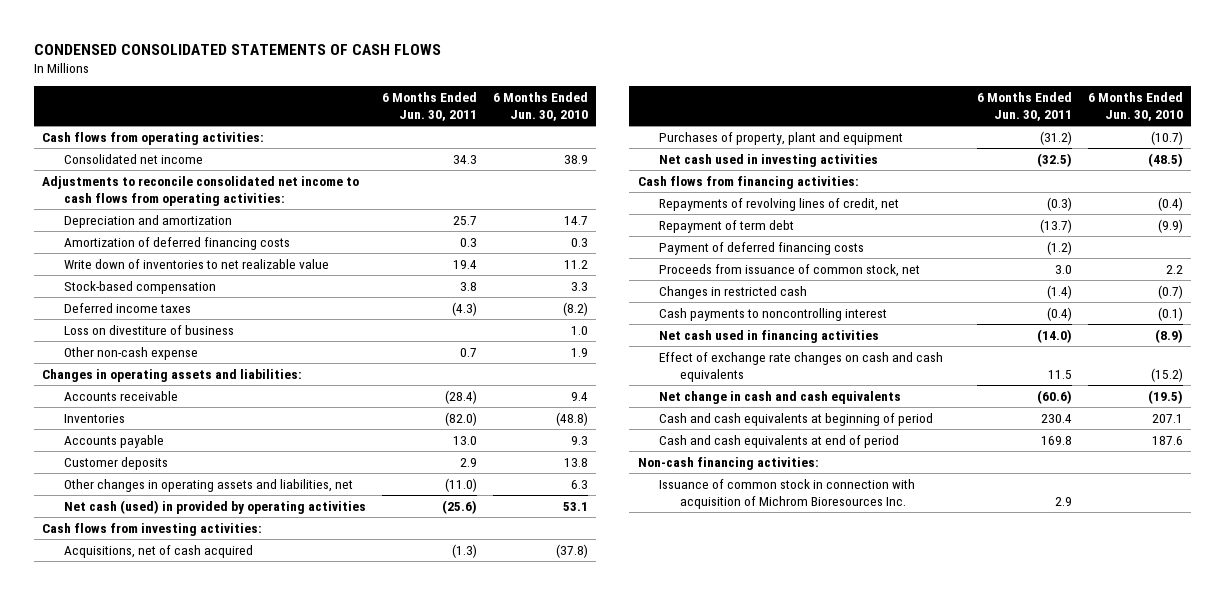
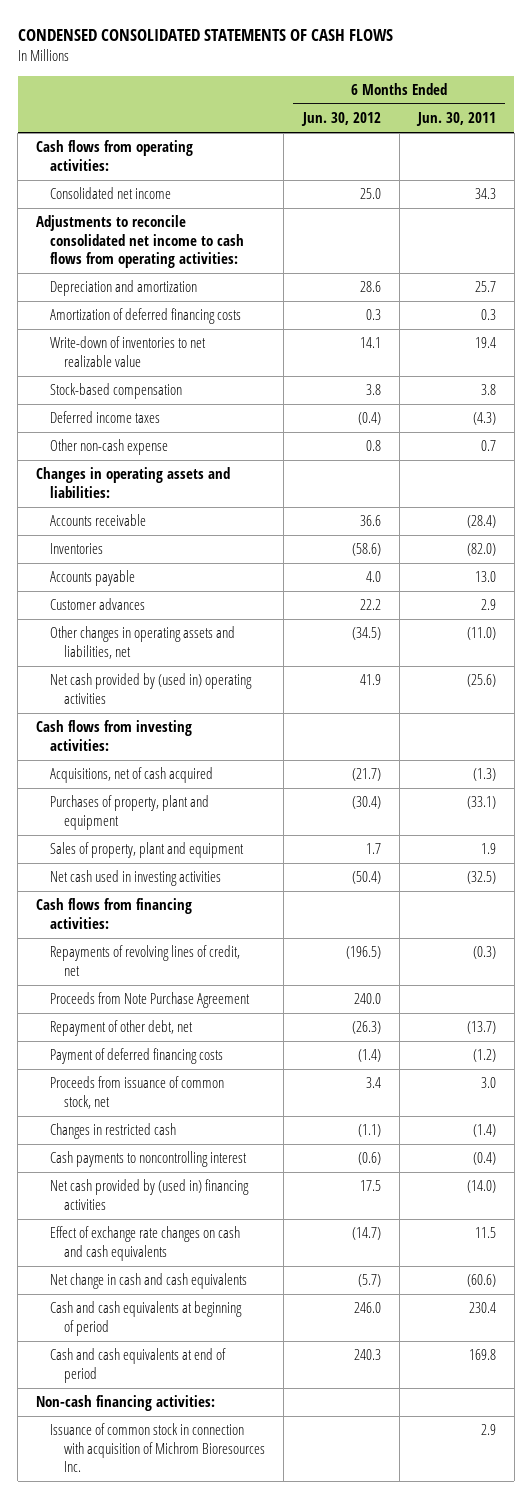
- | 6 Months Ended Jun. 30, 2011 | 6 Months Ended Jun. 30, 2010
+ | 6 Months Ended Jun. 30, 2012 | 6 Months Ended Jun. 30, 2011
- Write down of inventories to net realizable value | 19.4 | 11.2
+ Write-down of inventories to net realizable value | 14.1 | 19.4
- Loss on divestiture of business | | 1.0
- Customer deposits | 2.9 | 13.8
+ Customer advances | 22.2 | 2.9
- Net cash (used) in provided by operating activities | (25.6) | 53.1
+ Net cash provided by (used in) operating activities | 41.9 | (25.6)
- Purchases of property, plant and equipment | (31.2) | (10.7)
+ Purchases of property, plant and equipment | (30.4) | (33.1)
+ Sales of property, plant and equipment | 1.7 | 1.9
- Repayment of term debt | (13.7) | (9.9)
+ Proceeds from Note Purchase Agreement | 240.0 |
+ Repayment of other debt, net | (26.3) | (13.7)
- Net cash used in financing activities | (14.0) | (8.9)
+ Net cash provided by (used in) financing activities | 17.5 | (14.0)

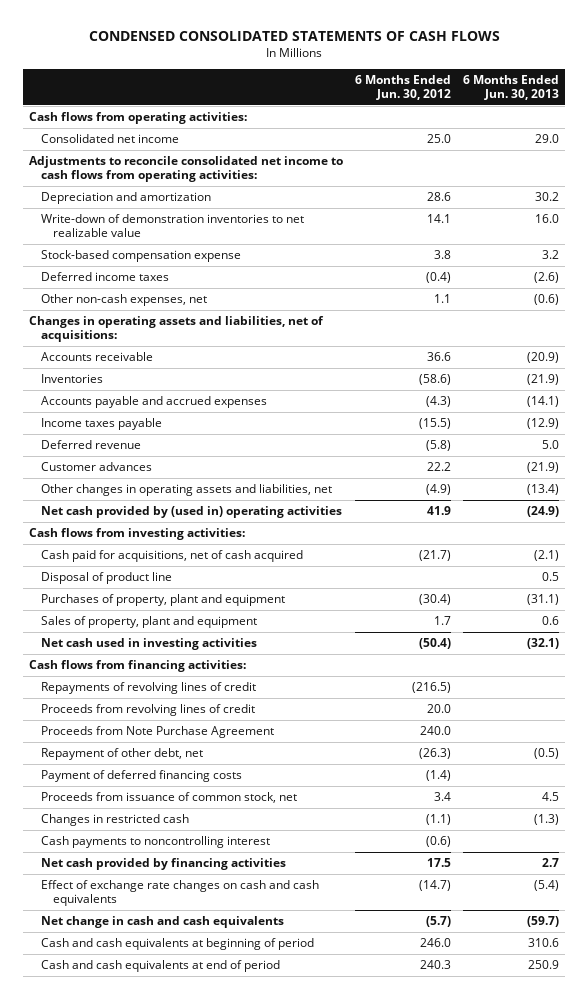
- | 6 Months Ended Jun. 30, 2012 | 6 Months Ended Jun. 30, 2011
+ | 6 Months Ended Jun. 30, 2012 | 6 Months Ended Jun. 30, 2013
- Amortization of deferred financing costs | 0.3 | 0.3
- Write-down of inventories to net realizable value | 14.1 | 19.4
- Stock-based compensation | 3.8 | 3.8
+ Write-down of demonstration inventories to net realizable value | 14.1 | 16.0
+ Stock-based compensation expense | 3.8 | 3.2
- Other non-cash expense | 0.8 | 0.7
- Changes in operating assets and liabilities:
+ Other non-cash expenses, net | 1.1 | (0.6)
+ Changes in operating assets and liabilities, net of acquisitions:
- Accounts payable | 4.0 | 13.0
+ Accounts payable and accrued expenses | (4.3) | (14.1)
+ Income taxes payable | (15.5) | (12.9)
+ Deferred revenue | (5.8) | 5.0
- Other changes in operating assets and liabilities, net | (34.5) | (11.0)
+ Other changes in operating assets and liabilities, net | (4.9) | (13.4)
- Acquisitions, net of cash acquired | (21.7) | (1.3)
+ Cash paid for acquisitions, net of cash acquired | (21.7) | (2.1)
+ Disposal of product line | | 0.5
- Repayments of revolving lines of credit, net | (196.5) | (0.3)
+ Repayments of revolving lines of credit | (216.5) |
+ Proceeds from revolving lines of credit | 20.0 |
- Net cash provided by (used in) financing activities | 17.5 | (14.0)
+ Net cash provided by financing activities | 17.5 | 2.7
- Non-cash financing activities:
- Issuance of common stock in connection with acquisition of Michrom Bioresources Inc. | | 2.9

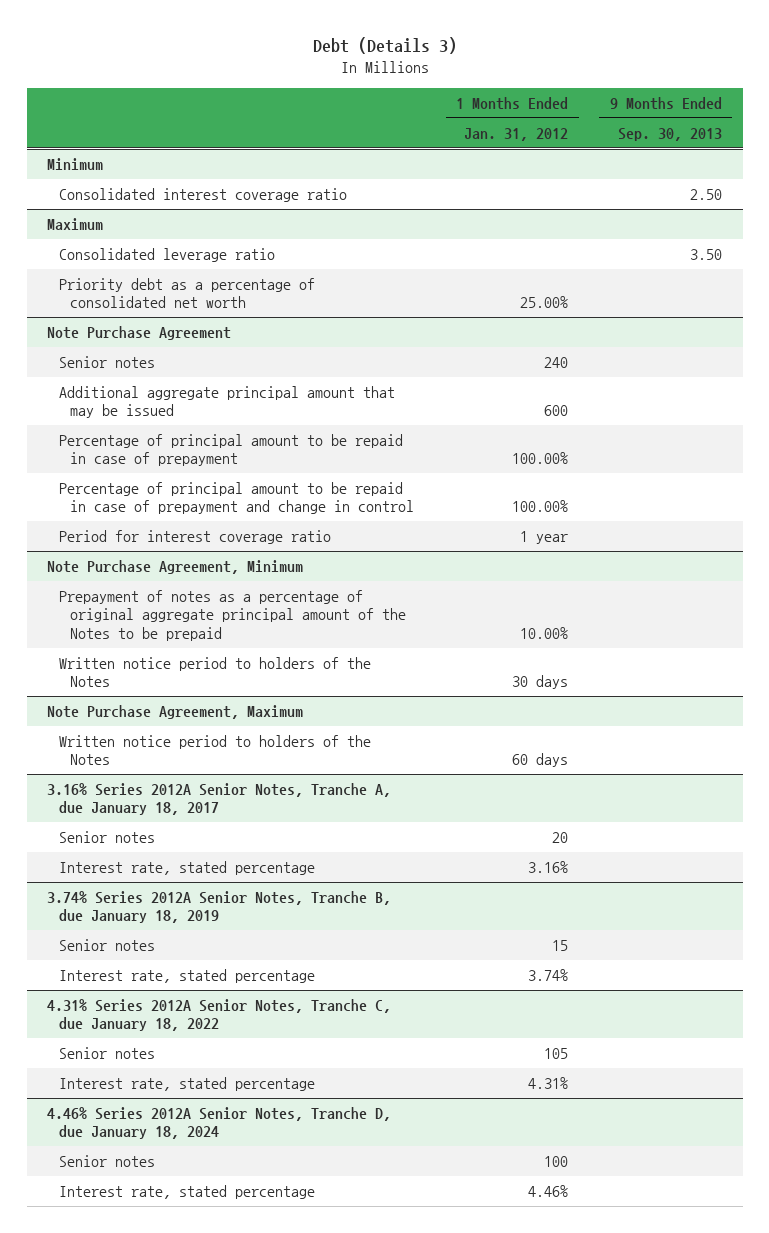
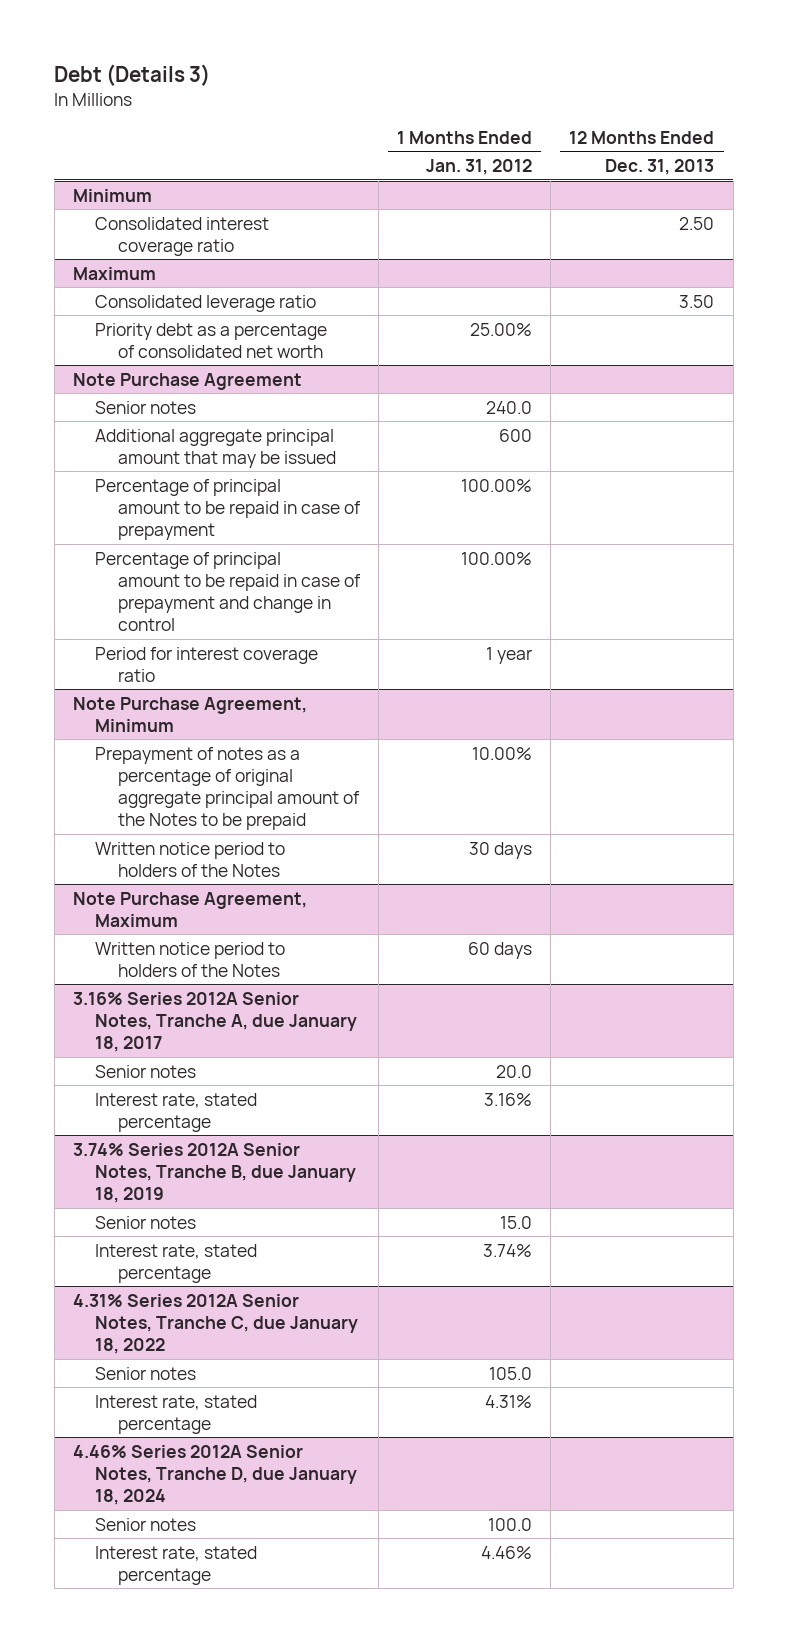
- | 1 Months Ended Jan. 31, 2012 | 9 Months Ended Sep. 30, 2013
+ | 1 Months Ended Jan. 31, 2012 | 12 Months Ended Dec. 31, 2013
@ Note Purchase Agreement
- Senior notes | 240 |
+ Senior notes | 240.0 |
@ 3.16% Series 2012A Senior Notes, Tranche A, due January 18, 2017
- Senior notes | 20 |
+ Senior notes | 20.0 |
@ 3.74% Series 2012A Senior Notes, Tranche B, due January 18, 2019
- Senior notes | 15 |
+ Senior notes | 15.0 |
@ 4.31% Series 2012A Senior Notes, Tranche C, due January 18, 2022
- Senior notes | 105 |
+ Senior notes | 105.0 |
@ 4.46% Series 2012A Senior Notes, Tranche D, due January 18, 2024
- Senior notes | 100 |
+ Senior notes | 100.0 |

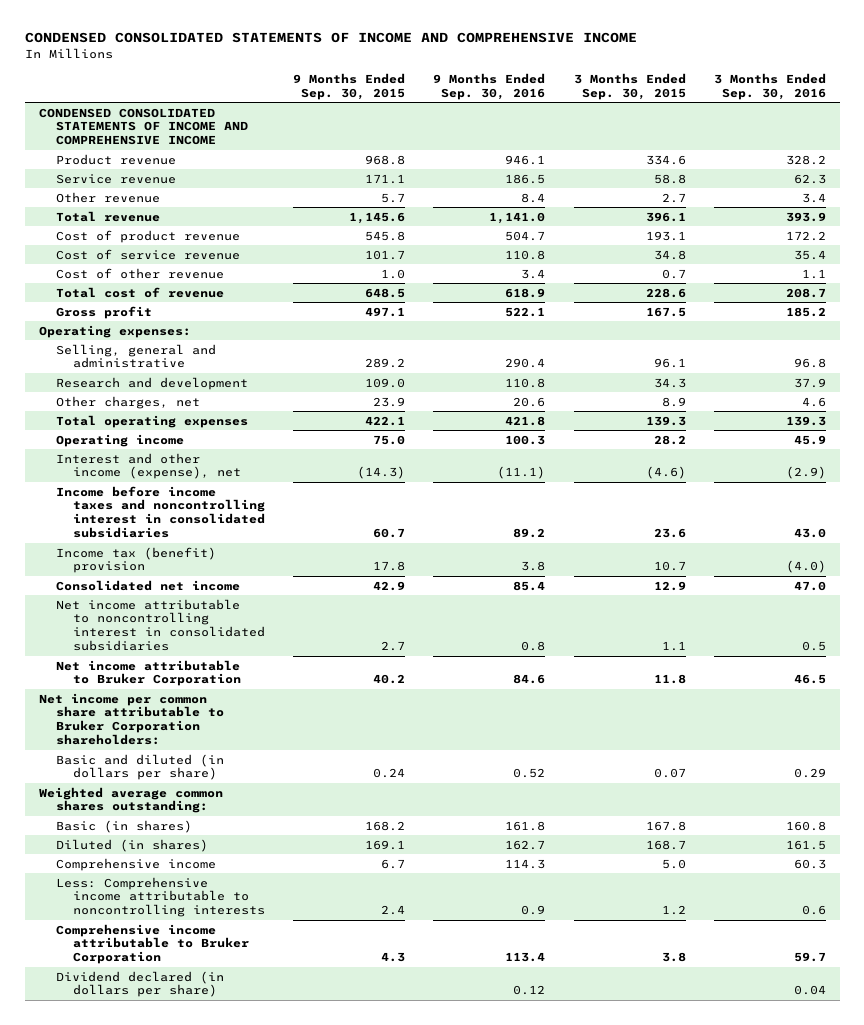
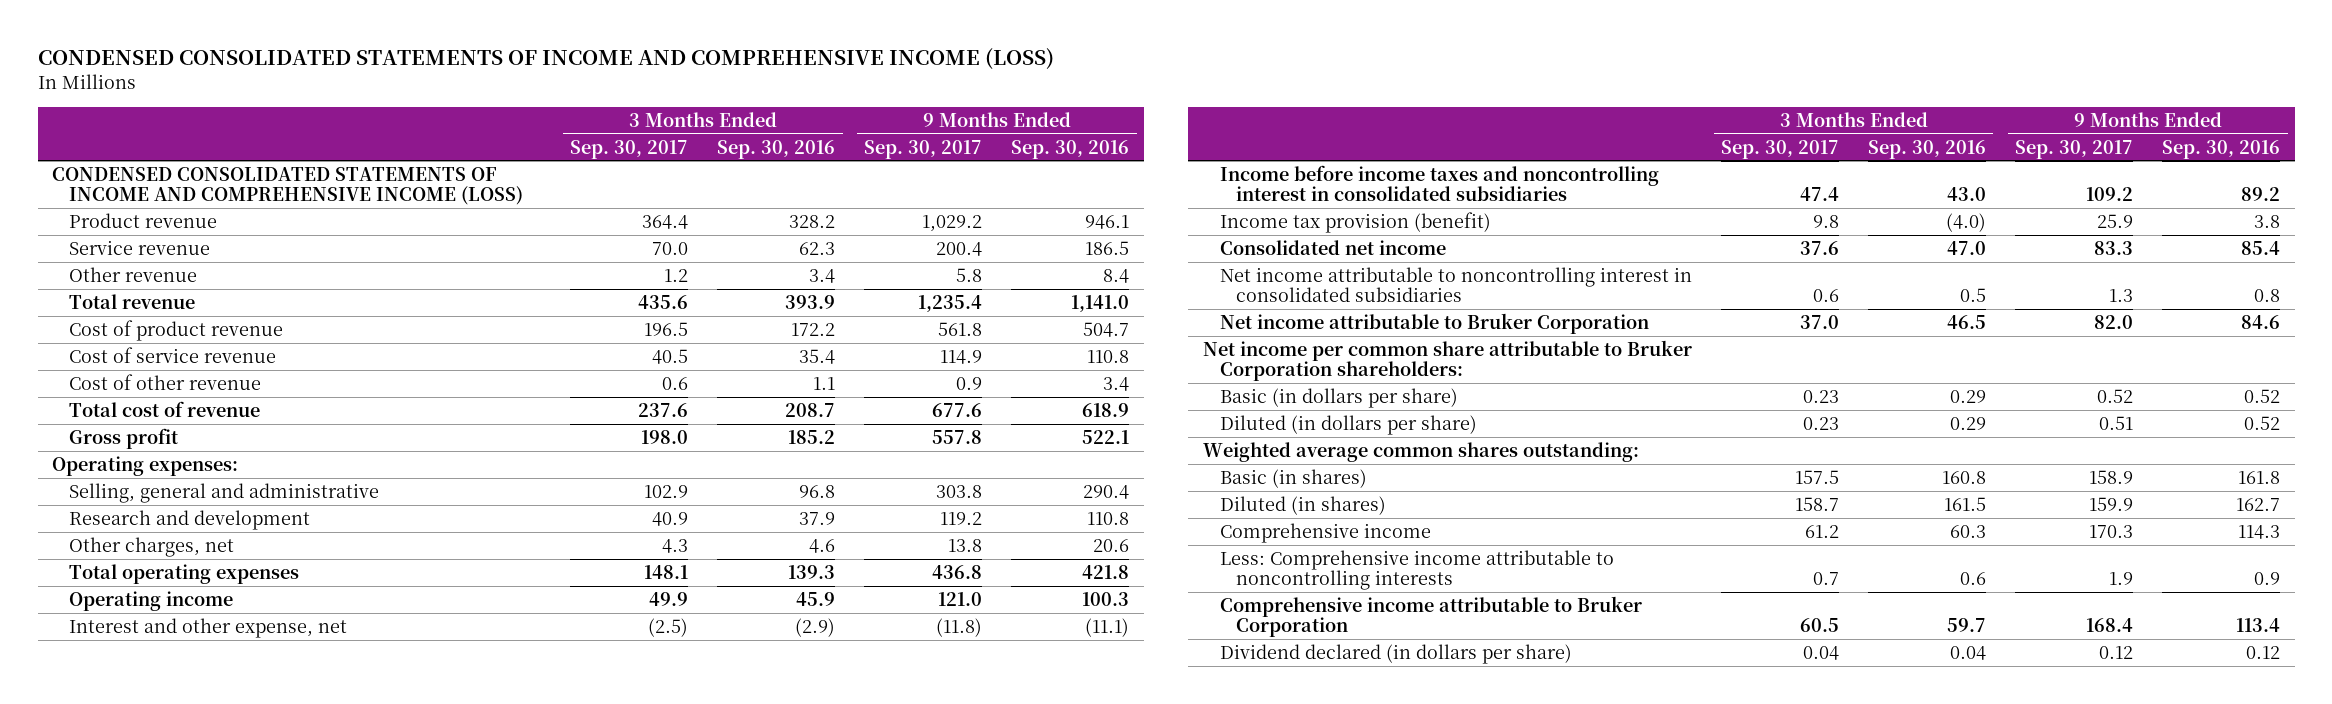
- CONDENSED CONSOLIDATED STATEMENTS OF INCOME AND COMPREHENSIVE INCOME
+ CONDENSED CONSOLIDATED STATEMENTS OF INCOME AND COMPREHENSIVE INCOME (LOSS)
- | 9 Months Ended Sep. 30, 2015 | 9 Months Ended Sep. 30, 2016 | 3 Months Ended Sep. 30, 2015 | 3 Months Ended Sep. 30, 2016
+ | 3 Months Ended Sep. 30, 2017 | 3 Months Ended Sep. 30, 2016 | 9 Months Ended Sep. 30, 2017 | 9 Months Ended Sep. 30, 2016
- CONDENSED CONSOLIDATED STATEMENTS OF INCOME AND COMPREHENSIVE INCOME
+ CONDENSED CONSOLIDATED STATEMENTS OF INCOME AND COMPREHENSIVE INCOME (LOSS)
- Interest and other income (expense), net | (14.3) | (11.1) | (4.6) | (2.9)
+ Interest and other expense, net | (2.5) | (2.9) | (11.8) | (11.1)
- Income tax (benefit) provision | 17.8 | 3.8 | 10.7 | (4.0)
+ Income tax provision (benefit) | 9.8 | (4.0) | 25.9 | 3.8
- Basic and diluted (in dollars per share) | 0.24 | 0.52 | 0.07 | 0.29
+ Basic (in dollars per share) | 0.23 | 0.29 | 0.52 | 0.52
+ Diluted (in dollars per share) | 0.23 | 0.29 | 0.51 | 0.52

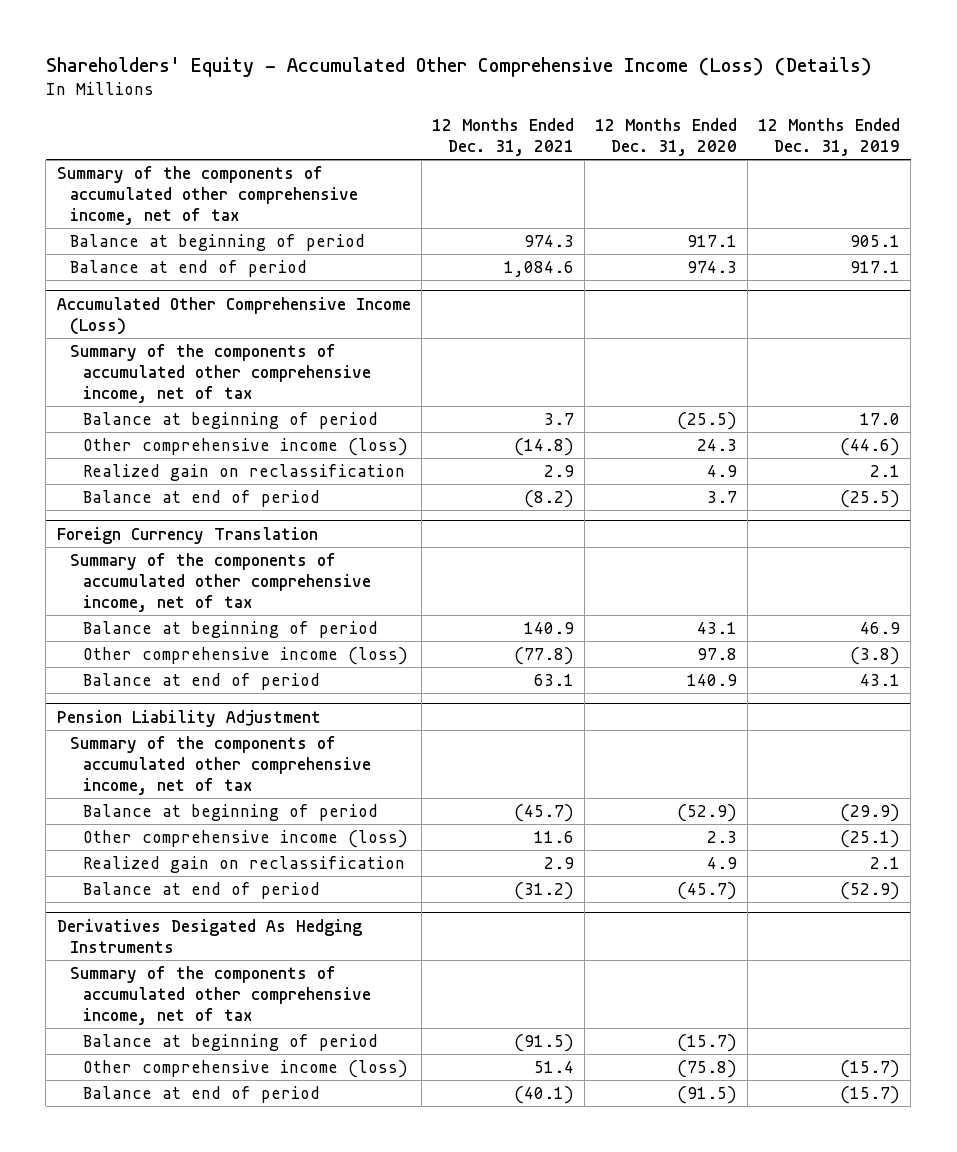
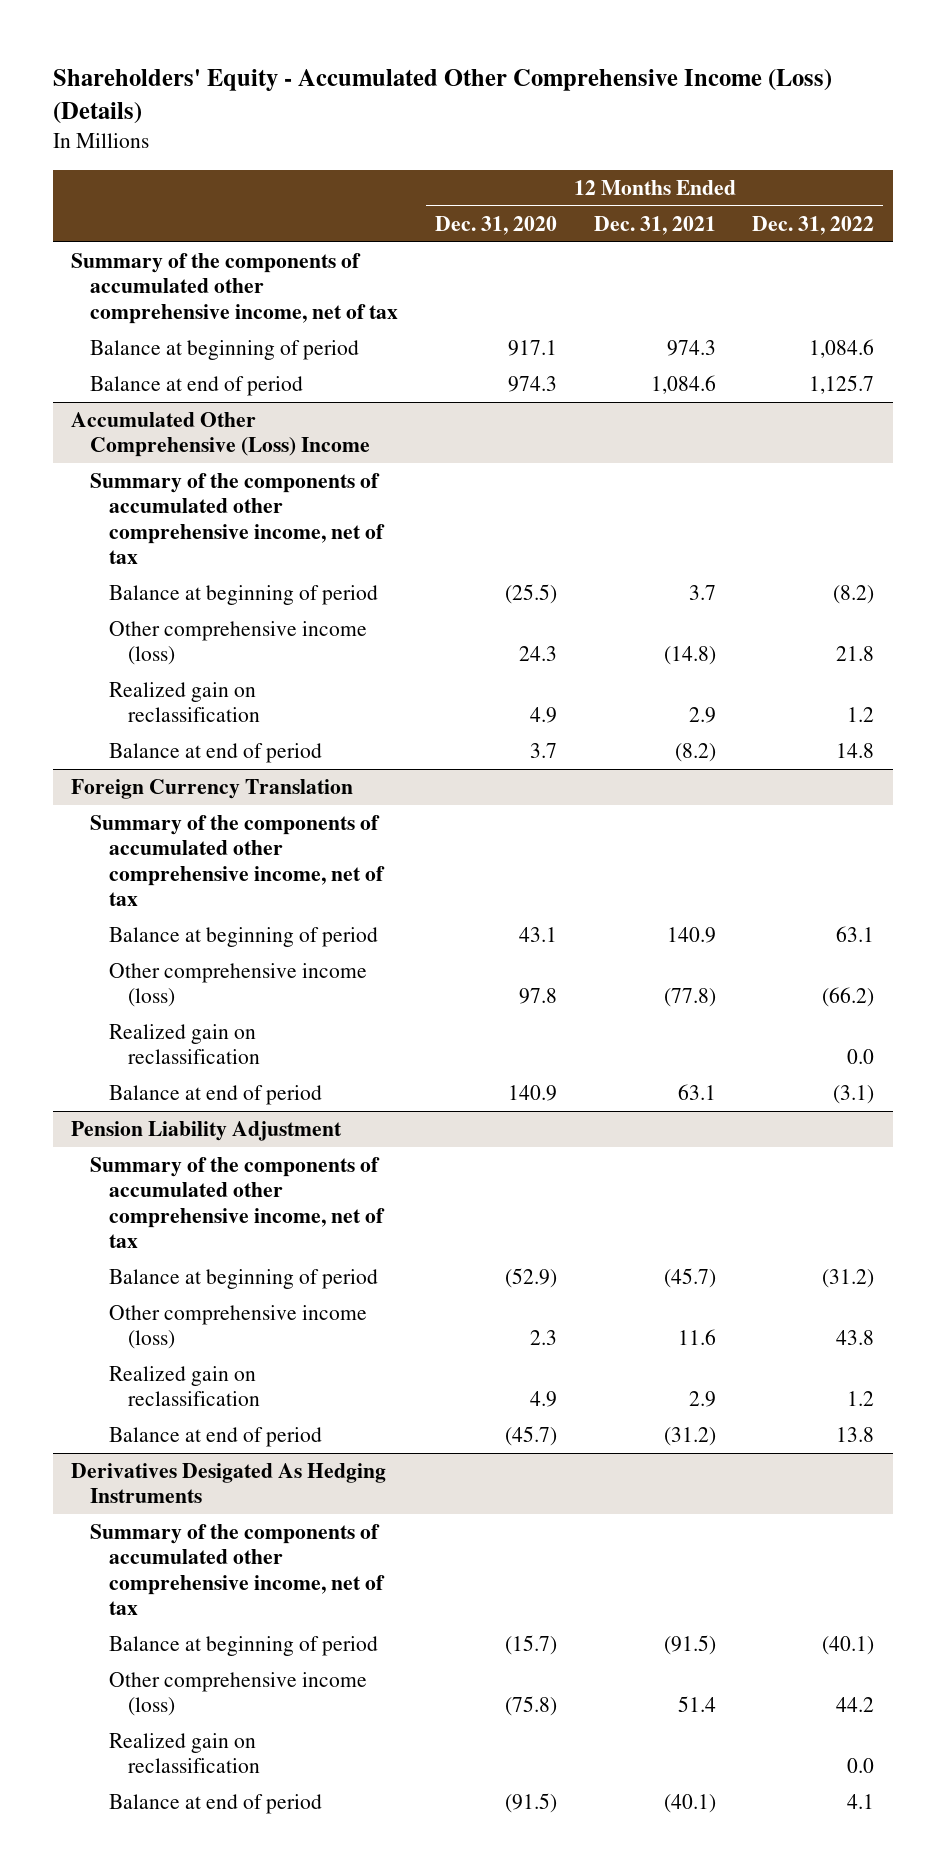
- | 12 Months Ended Dec. 31, 2021 | 12 Months Ended Dec. 31, 2020 | 12 Months Ended Dec. 31, 2019
+ | 12 Months Ended Dec. 31, 2020 | 12 Months Ended Dec. 31, 2021 | 12 Months Ended Dec. 31, 2022
- Accumulated Other Comprehensive Income (Loss)
+ Accumulated Other Comprehensive (Loss) Income
@ Foreign Currency Translation
+ Realized gain on reclassification | | | 0.0
@ Derivatives Desigated As Hedging Instruments
+ Realized gain on reclassification | | | 0.0

